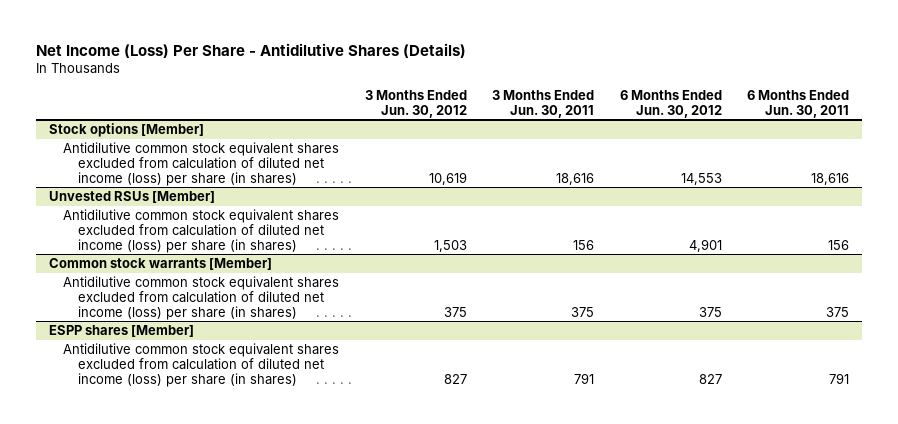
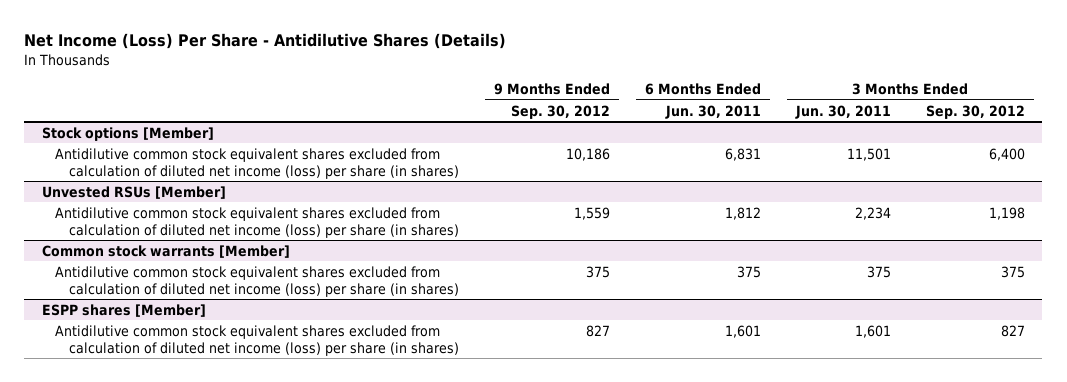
- | 3 Months Ended Jun. 30, 2012 | 3 Months Ended Jun. 30, 2011 | 6 Months Ended Jun. 30, 2012 | 6 Months Ended Jun. 30, 2011
+ | 9 Months Ended Sep. 30, 2012 | 6 Months Ended Jun. 30, 2011 | 3 Months Ended Jun. 30, 2011 | 3 Months Ended Sep. 30, 2012
@ Stock options [Member]
- Antidilutive common stock equivalent shares excluded from calculation of diluted net income (loss) per share (in shares) | 10,619 | 18,616 | 14,553 | 18,616
+ Antidilutive common stock equivalent shares excluded from calculation of diluted net income (loss) per share (in shares) | 10,186 | 6,831 | 11,501 | 6,400
@ Unvested RSUs [Member]
- Antidilutive common stock equivalent shares excluded from calculation of diluted net income (loss) per share (in shares) | 1,503 | 156 | 4,901 | 156
+ Antidilutive common stock equivalent shares excluded from calculation of diluted net income (loss) per share (in shares) | 1,559 | 1,812 | 2,234 | 1,198
@ ESPP shares [Member]
- Antidilutive common stock equivalent shares excluded from calculation of diluted net income (loss) per share (in shares) | 827 | 791 | 827 | 791
+ Antidilutive common stock equivalent shares excluded from calculation of diluted net income (loss) per share (in shares) | 827 | 1,601 | 1,601 | 827

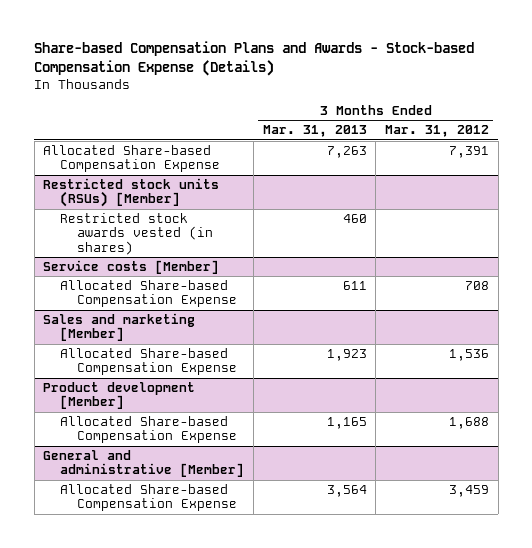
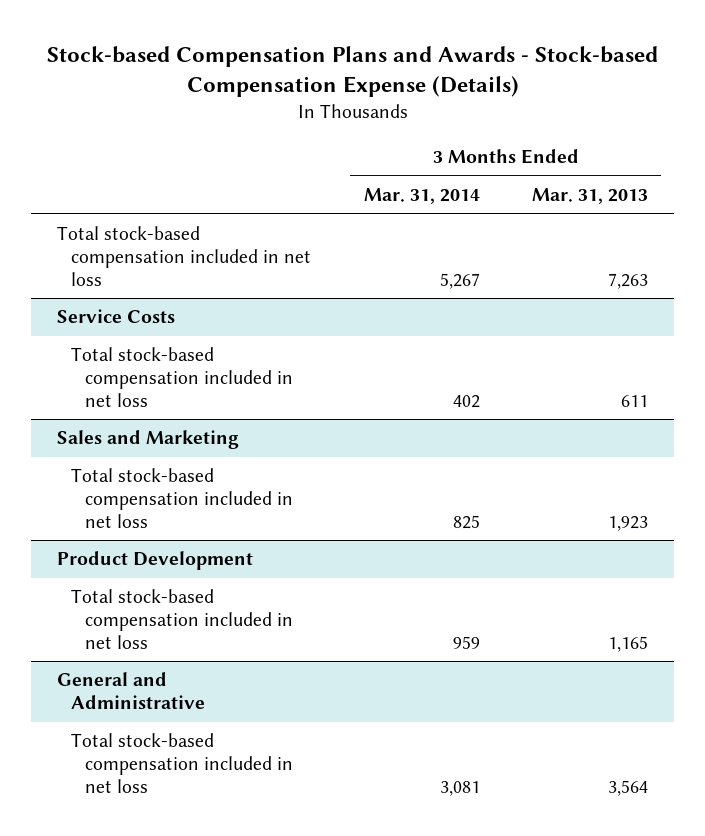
- Share-based Compensation Plans and Awards - Stock-based Compensation Expense (Details)
+ Stock-based Compensation Plans and Awards - Stock-based Compensation Expense (Details)
- | 3 Months Ended Mar. 31, 2013 | 3 Months Ended Mar. 31, 2012
+ | 3 Months Ended Mar. 31, 2014 | 3 Months Ended Mar. 31, 2013
- Allocated Share-based Compensation Expense | 7,263 | 7,391
- Restricted stock units (RSUs) [Member]
- Restricted stock awards vested (in shares) | 460 |
- Service costs [Member]
- Allocated Share-based Compensation Expense | 611 | 708
- Sales and marketing [Member]
- Allocated Share-based Compensation Expense | 1,923 | 1,536
- Product development [Member]
- Allocated Share-based Compensation Expense | 1,165 | 1,688
- General and administrative [Member]
- Allocated Share-based Compensation Expense | 3,564 | 3,459
+ Total stock-based compensation included in net loss | 5,267 | 7,263
+ Service Costs
+ Total stock-based compensation included in net loss | 402 | 611
+ Sales and Marketing
+ Total stock-based compensation included in net loss | 825 | 1,923
+ Product Development
+ Total stock-based compensation included in net loss | 959 | 1,165
+ General and Administrative
+ Total stock-based compensation included in net loss | 3,081 | 3,564

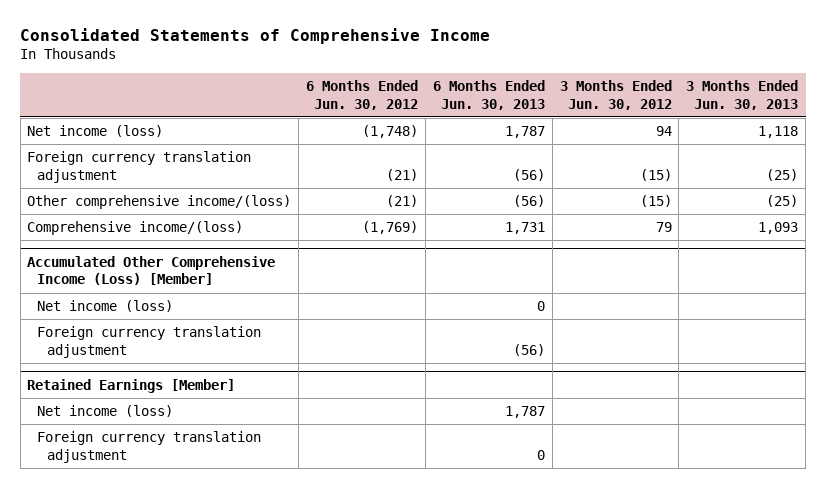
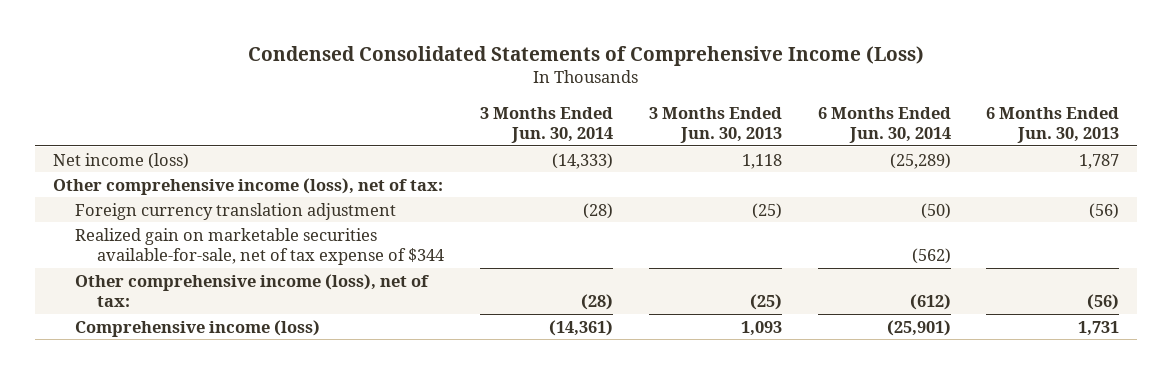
- Consolidated Statements of Comprehensive Income
+ Condensed Consolidated Statements of Comprehensive Income (Loss)
- | 6 Months Ended Jun. 30, 2012 | 6 Months Ended Jun. 30, 2013 | 3 Months Ended Jun. 30, 2012 | 3 Months Ended Jun. 30, 2013
+ | 3 Months Ended Jun. 30, 2014 | 3 Months Ended Jun. 30, 2013 | 6 Months Ended Jun. 30, 2014 | 6 Months Ended Jun. 30, 2013
+ Other comprehensive income (loss), net of tax:
- Other comprehensive income/(loss) | (21) | (56) | (15) | (25)
- Comprehensive income/(loss) | (1,769) | 1,731 | 79 | 1,093
- Accumulated Other Comprehensive Income (Loss) [Member]
- Net income (loss) | | 0 | |
- Foreign currency translation adjustment | | (56) | |
- Retained Earnings [Member]
- Net income (loss) | | 1,787 | |
- Foreign currency translation adjustment | | 0 | |
+ Realized gain on marketable securities available-for-sale, net of tax expense of $344 | | | (562) |
+ Other comprehensive income (loss), net of tax: | (28) | (25) | (612) | (56)
+ Comprehensive income (loss) | (14,361) | 1,093 | (25,901) | 1,731

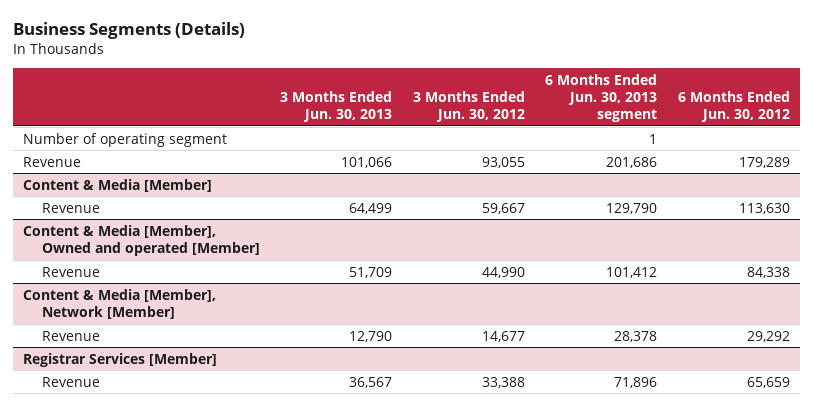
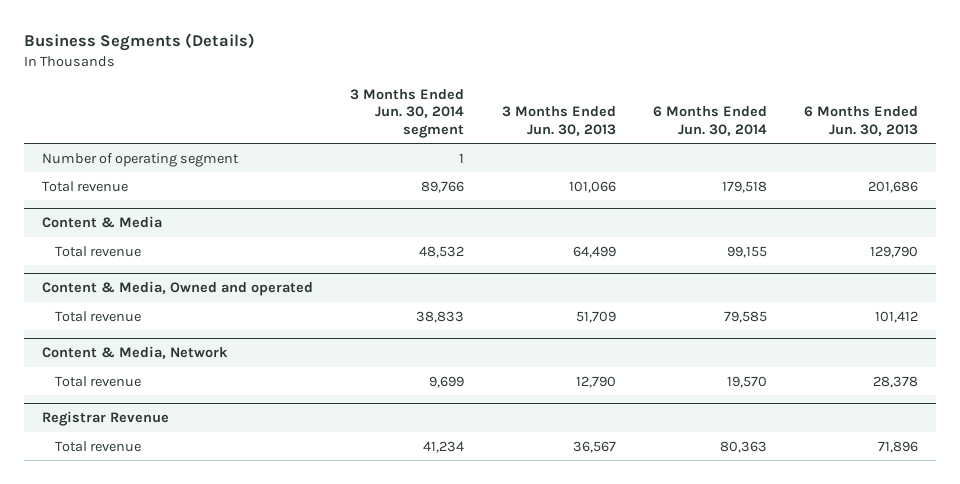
- | 3 Months Ended Jun. 30, 2013 | 3 Months Ended Jun. 30, 2012 | 6 Months Ended Jun. 30, 2013 segment | 6 Months Ended Jun. 30, 2012
+ | 3 Months Ended Jun. 30, 2014 segment | 3 Months Ended Jun. 30, 2013 | 6 Months Ended Jun. 30, 2014 | 6 Months Ended Jun. 30, 2013
- Revenue | 101,066 | 93,055 | 201,686 | 179,289
- Content & Media [Member]
- Revenue | 64,499 | 59,667 | 129,790 | 113,630
- Content & Media [Member], Owned and operated [Member]
- Revenue | 51,709 | 44,990 | 101,412 | 84,338
- Content & Media [Member], Network [Member]
- Revenue | 12,790 | 14,677 | 28,378 | 29,292
- Registrar Services [Member]
- Revenue | 36,567 | 33,388 | 71,896 | 65,659
+ Total revenue | 89,766 | 101,066 | 179,518 | 201,686
+ Content & Media
+ Total revenue | 48,532 | 64,499 | 99,155 | 129,790
+ Content & Media, Owned and operated
+ Total revenue | 38,833 | 51,709 | 79,585 | 101,412
+ Content & Media, Network
+ Total revenue | 9,699 | 12,790 | 19,570 | 28,378
+ Registrar Revenue
+ Total revenue | 41,234 | 36,567 | 80,363 | 71,896

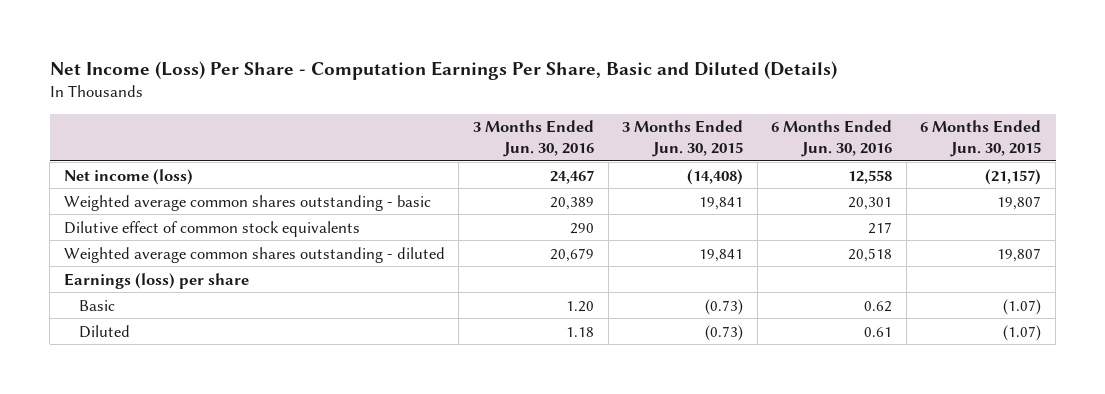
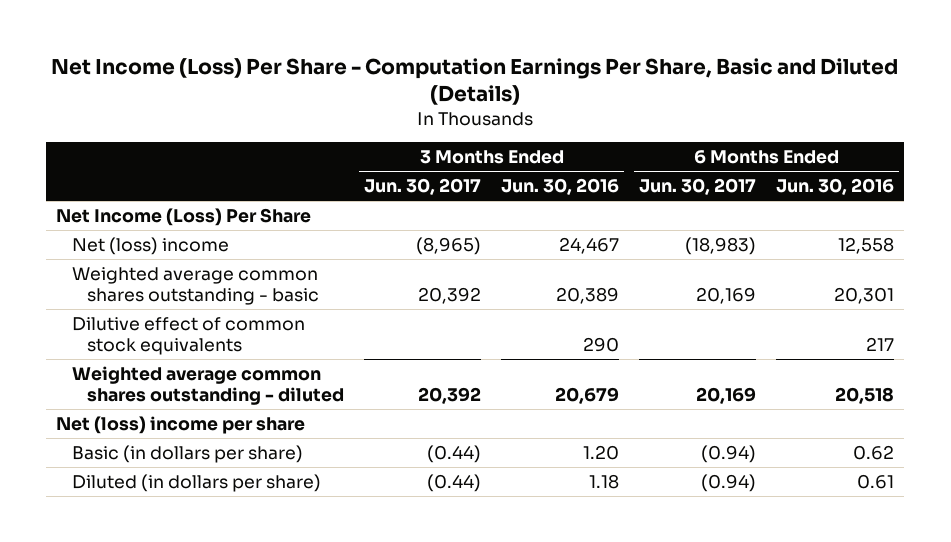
- | 3 Months Ended Jun. 30, 2016 | 3 Months Ended Jun. 30, 2015 | 6 Months Ended Jun. 30, 2016 | 6 Months Ended Jun. 30, 2015
+ | 3 Months Ended Jun. 30, 2017 | 3 Months Ended Jun. 30, 2016 | 6 Months Ended Jun. 30, 2017 | 6 Months Ended Jun. 30, 2016
- Net income (loss) | 24,467 | (14,408) | 12,558 | (21,157)
+ Net Income (Loss) Per Share
+ Net (loss) income | (8,965) | 24,467 | (18,983) | 12,558
- Earnings (loss) per share
- Basic | 1.20 | (0.73) | 0.62 | (1.07)
- Diluted | 1.18 | (0.73) | 0.61 | (1.07)
+ Net (loss) income per share
+ Basic (in dollars per share) | (0.44) | 1.20 | (0.94) | 0.62
+ Diluted (in dollars per share) | (0.44) | 1.18 | (0.94) | 0.61

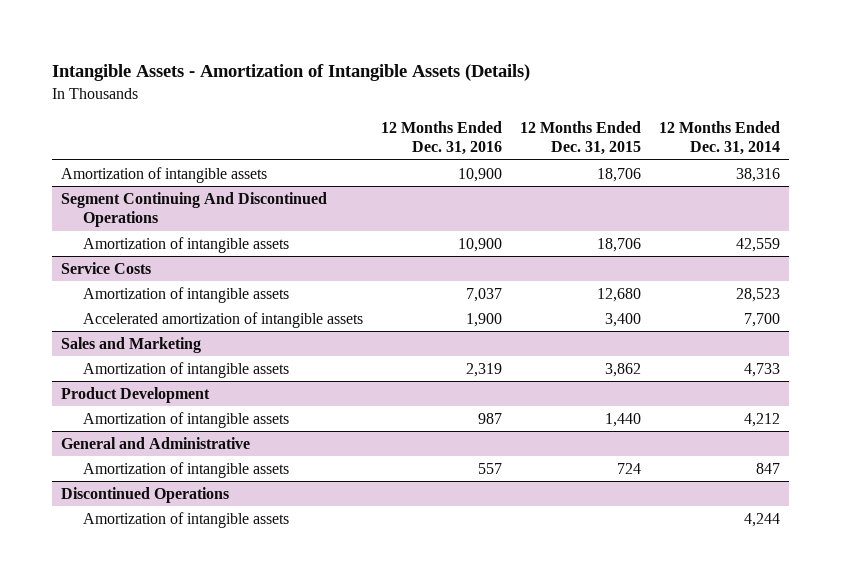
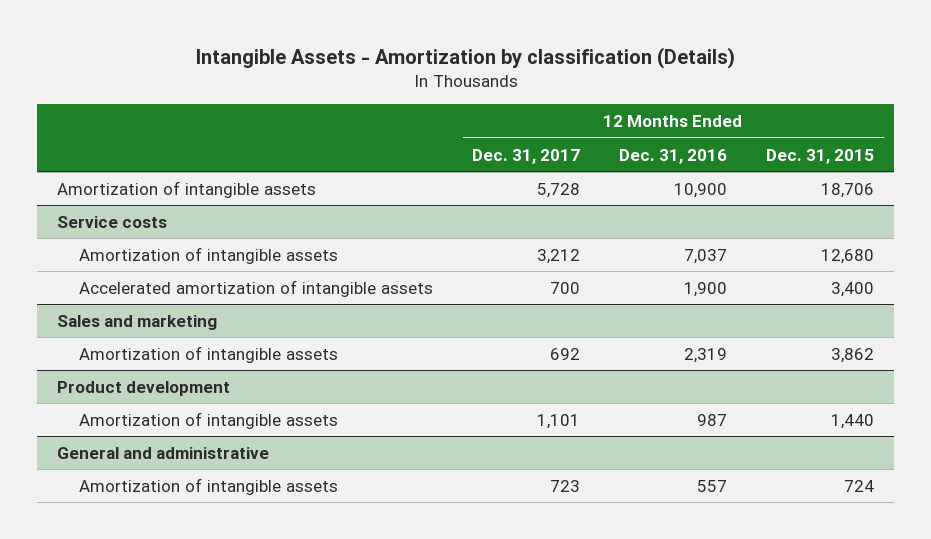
- Intangible Assets - Amortization of Intangible Assets (Details)
+ Intangible Assets - Amortization by classification (Details)
- | 12 Months Ended Dec. 31, 2016 | 12 Months Ended Dec. 31, 2015 | 12 Months Ended Dec. 31, 2014
+ | 12 Months Ended Dec. 31, 2017 | 12 Months Ended Dec. 31, 2016 | 12 Months Ended Dec. 31, 2015
- Segment Continuing And Discontinued Operations
- Amortization of intangible assets | 10,900 | 18,706 | 42,559
- Service Costs
+ Service costs
- Sales and Marketing
+ Sales and marketing
- Product Development
+ Product development
- General and Administrative
+ General and administrative
- Discontinued Operations
- Amortization of intangible assets | | | 4,244

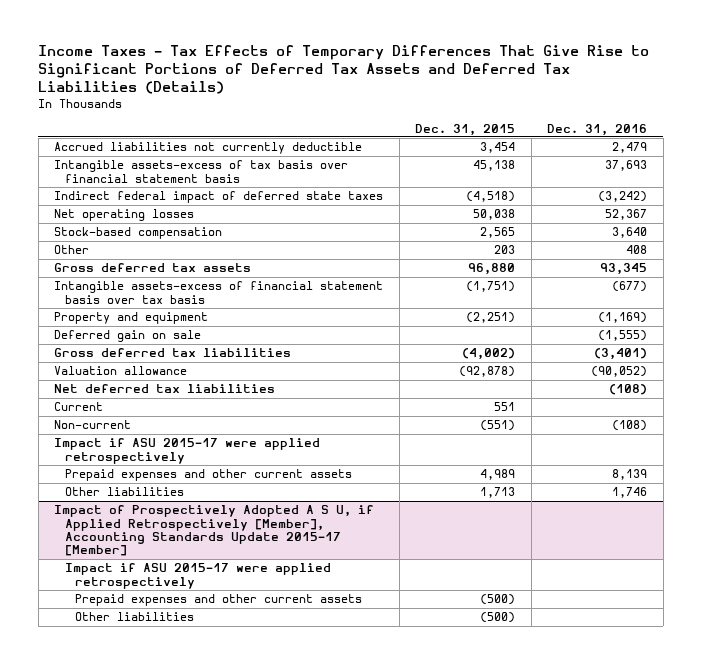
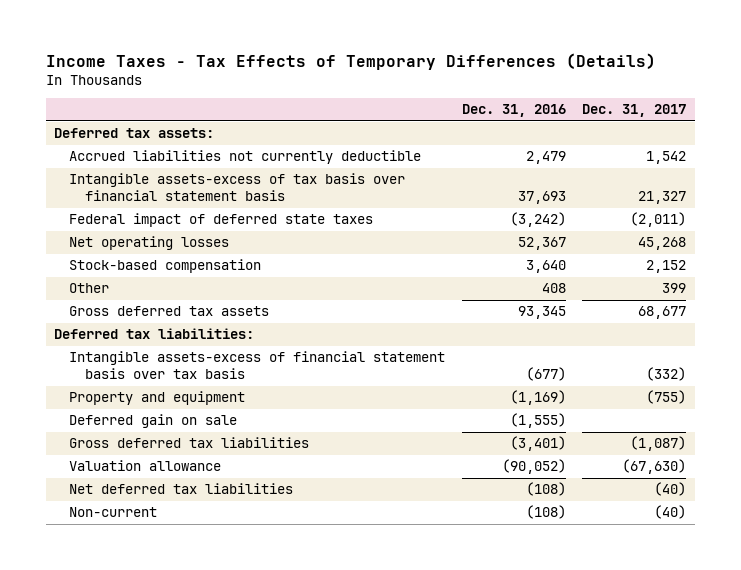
- Income Taxes - Tax Effects of Temporary Differences That Give Rise to Significant Portions of Deferred Tax Assets and Deferred Tax Liabilities (Details)
+ Income Taxes - Tax Effects of Temporary Differences (Details)
- | Dec. 31, 2015 | Dec. 31, 2016
+ | Dec. 31, 2016 | Dec. 31, 2017
+ Deferred tax assets:
- Indirect federal impact of deferred state taxes | (4,518) | (3,242)
+ Federal impact of deferred state taxes | (3,242) | (2,011)
+ Deferred tax liabilities:
- Current | 551 |
- Impact if ASU 2015-17 were applied retrospectively
- Prepaid expenses and other current assets | 4,989 | 8,139
- Other liabilities | 1,713 | 1,746
- Impact of Prospectively Adopted A S U, if Applied Retrospectively [Member], Accounting Standards Update 2015-17 [Member]
- Impact if ASU 2015-17 were applied retrospectively
- Prepaid expenses and other current assets | (500) |
- Other liabilities | (500) |

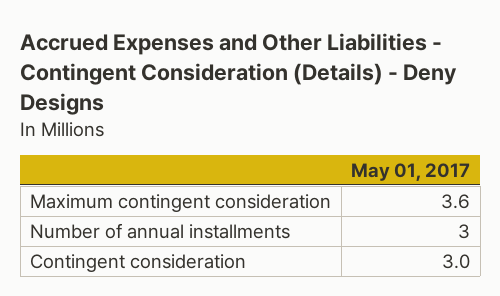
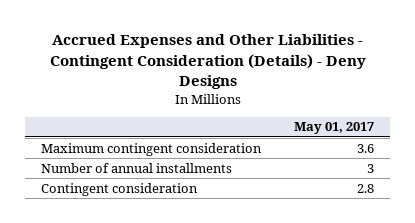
- Contingent consideration | 3.0
+ Contingent consideration | 2.8

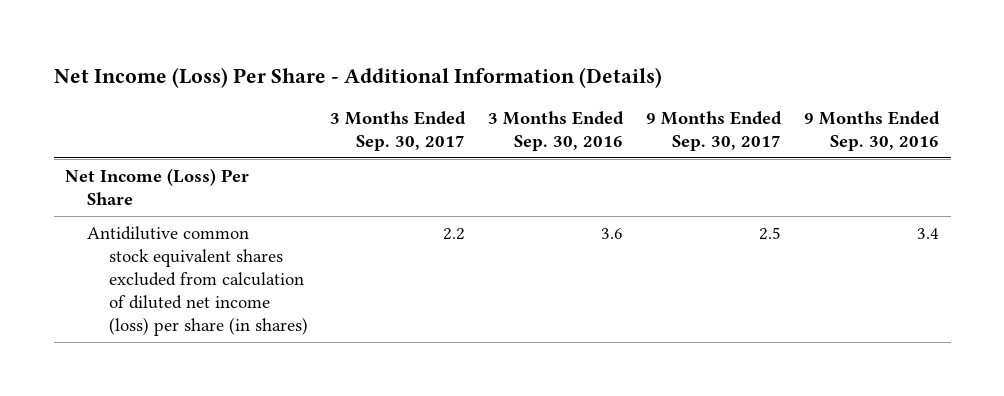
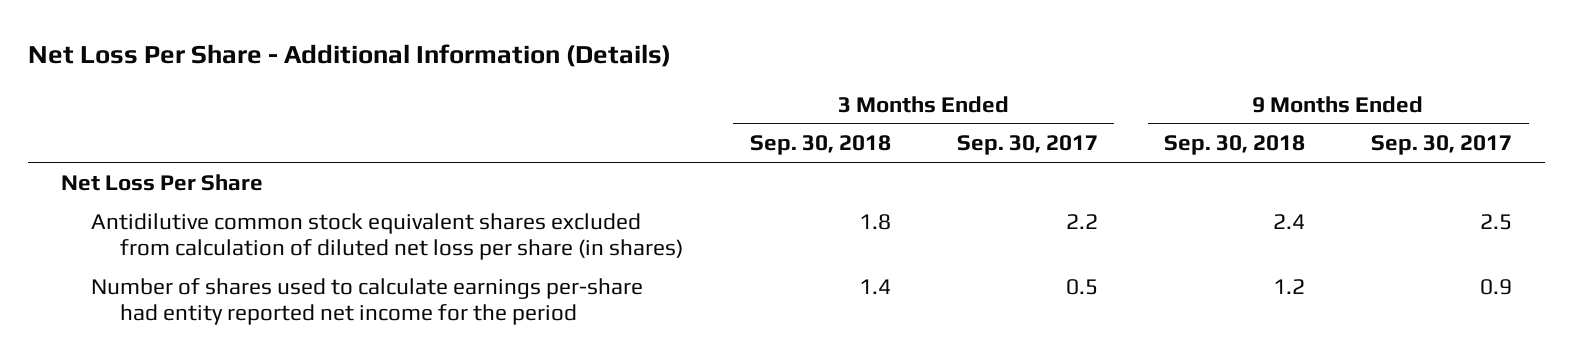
- Net Income (Loss) Per Share - Additional Information (Details)
+ Net Loss Per Share - Additional Information (Details)
- | 3 Months Ended Sep. 30, 2017 | 3 Months Ended Sep. 30, 2016 | 9 Months Ended Sep. 30, 2017 | 9 Months Ended Sep. 30, 2016
+ | 3 Months Ended Sep. 30, 2018 | 3 Months Ended Sep. 30, 2017 | 9 Months Ended Sep. 30, 2018 | 9 Months Ended Sep. 30, 2017
- Net Income (Loss) Per Share
- Antidilutive common stock equivalent shares excluded from calculation of diluted net income (loss) per share (in shares) | 2.2 | 3.6 | 2.5 | 3.4
+ Net Loss Per Share
+ Antidilutive common stock equivalent shares excluded from calculation of diluted net loss per share (in shares) | 1.8 | 2.2 | 2.4 | 2.5
+ Number of shares used to calculate earnings per-share had entity reported net income for the period | 1.4 | 0.5 | 1.2 | 0.9

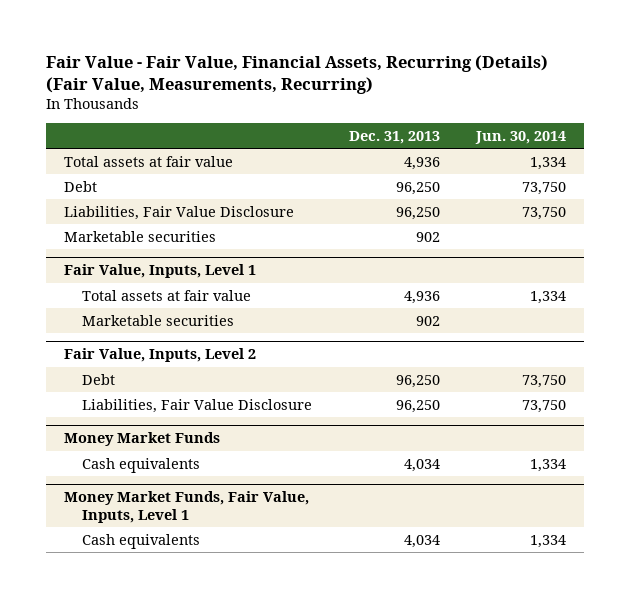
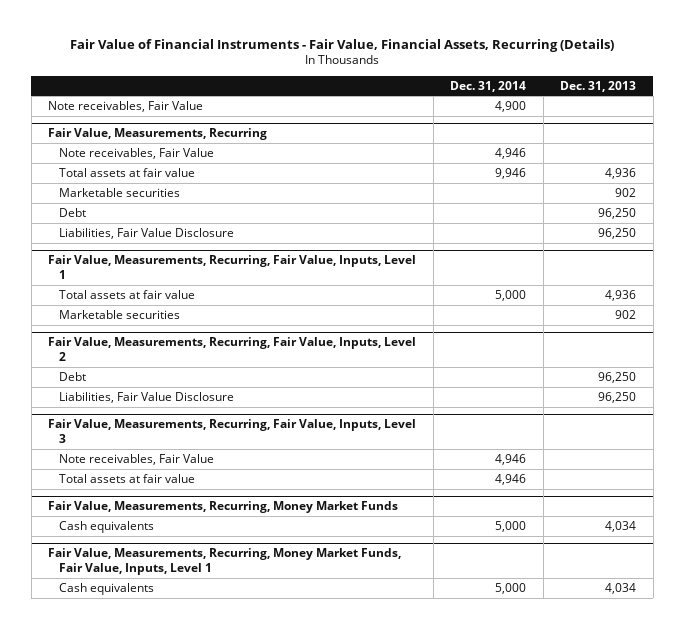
- Fair Value - Fair Value, Financial Assets, Recurring (Details) (Fair Value, Measurements, Recurring)
+ Fair Value of Financial Instruments - Fair Value, Financial Assets, Recurring (Details)
- | Dec. 31, 2013 | Jun. 30, 2014
+ | Dec. 31, 2014 | Dec. 31, 2013
+ Note receivables, Fair Value | 4,900 |
+ Fair Value, Measurements, Recurring
+ Note receivables, Fair Value | 4,946 |
+ Marketable securities | | 902
- Marketable securities | 902 |
- Fair Value, Inputs, Level 1
+ Fair Value, Measurements, Recurring, Fair Value, Inputs, Level 1
- Fair Value, Inputs, Level 2
+ Fair Value, Measurements, Recurring, Fair Value, Inputs, Level 2
- Money Market Funds
+ Fair Value, Measurements, Recurring, Fair Value, Inputs, Level 3
+ Note receivables, Fair Value | 4,946 |
+ Total assets at fair value | 4,946 |
+ Fair Value, Measurements, Recurring, Money Market Funds
- Money Market Funds, Fair Value, Inputs, Level 1
+ Fair Value, Measurements, Recurring, Money Market Funds, Fair Value, Inputs, Level 1

